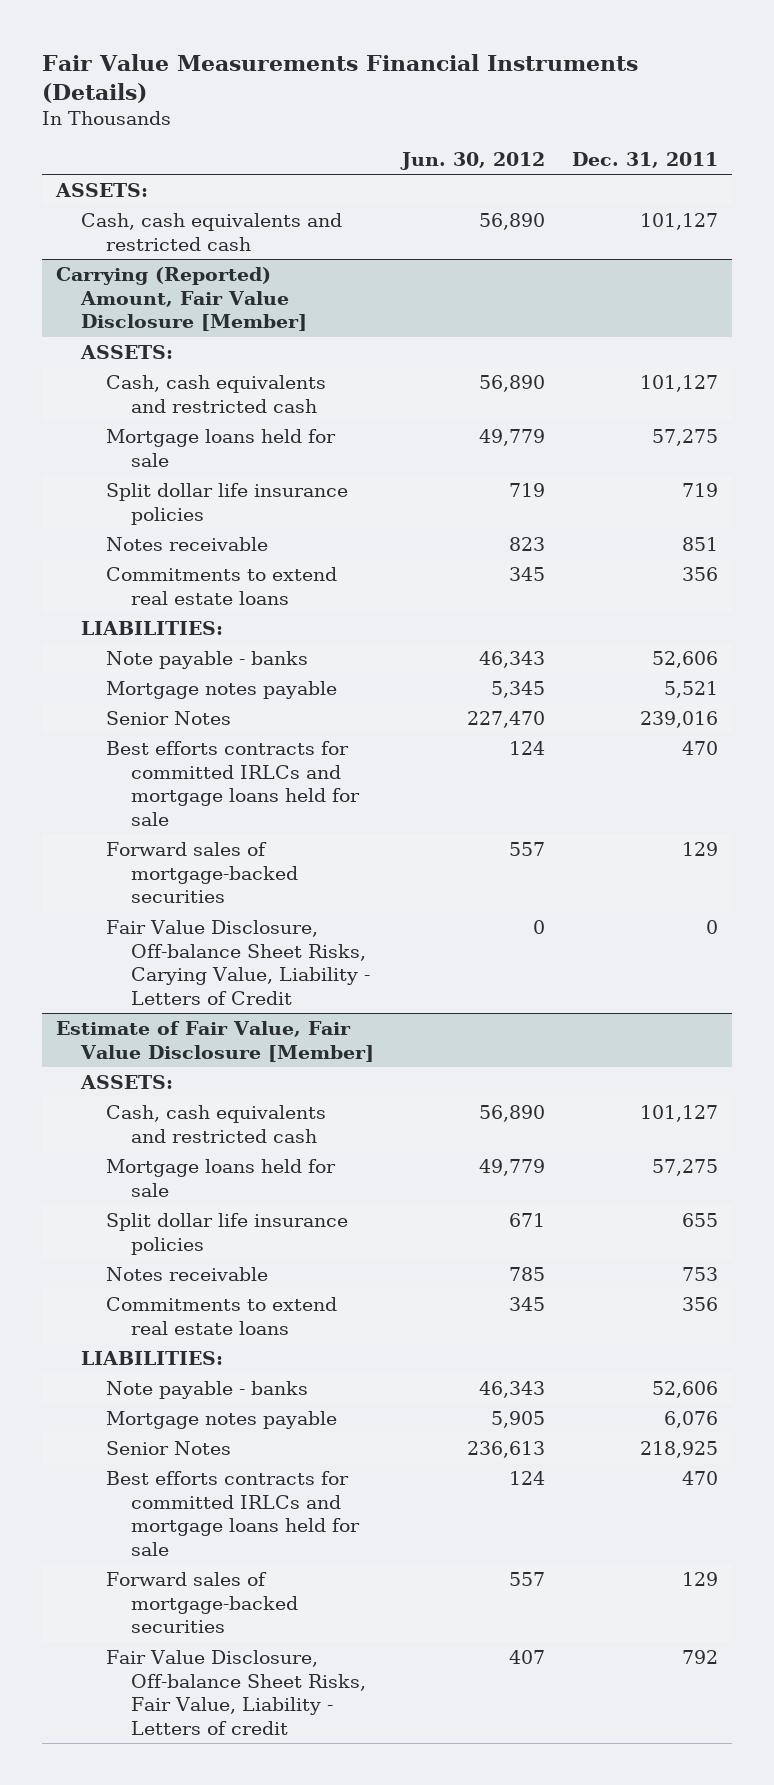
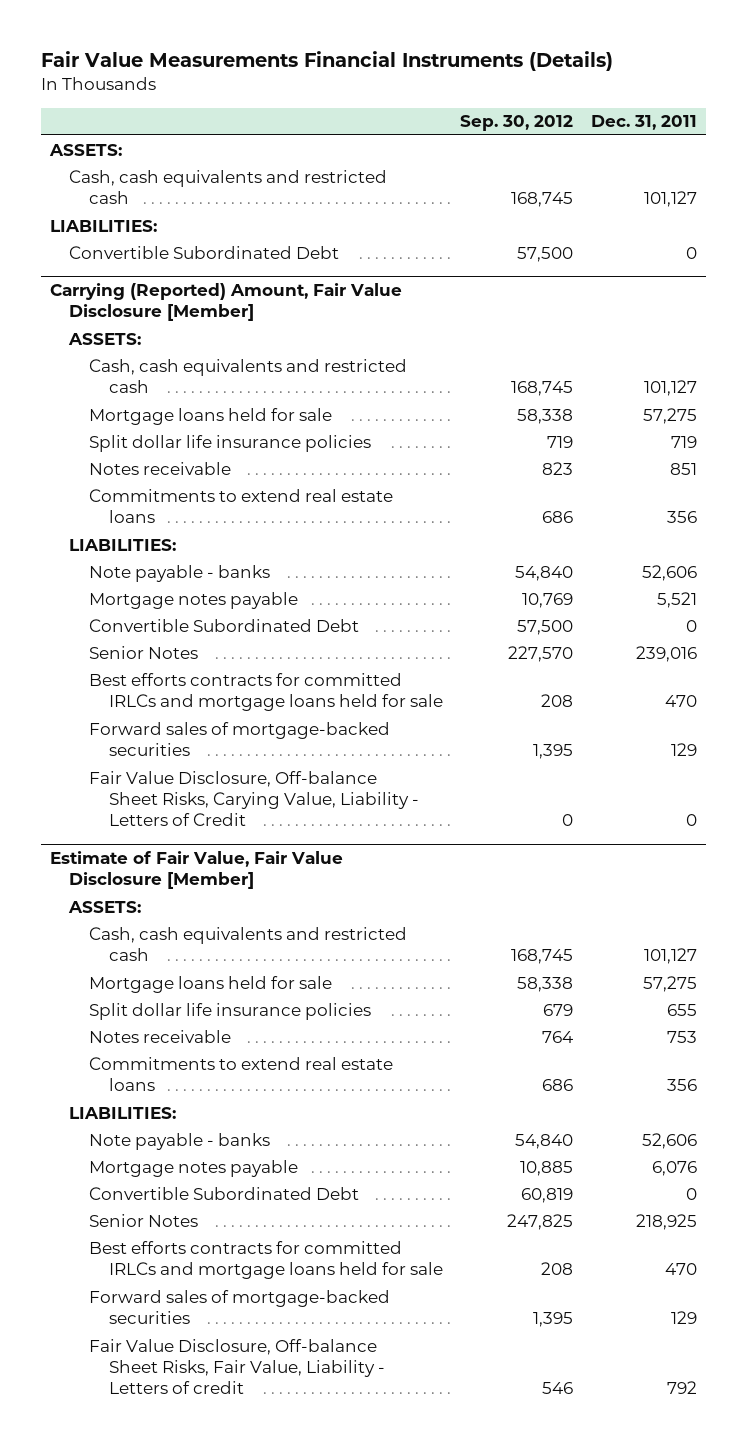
- | Jun. 30, 2012 | Dec. 31, 2011
+ | Sep. 30, 2012 | Dec. 31, 2011
+ LIABILITIES:
+ Convertible Subordinated Debt | 57,500 | 0
@ Carrying (Reported) Amount, Fair Value Disclosure [Member]
+ Convertible Subordinated Debt | 57,500 | 0
@ Estimate of Fair Value, Fair Value Disclosure [Member]
+ Convertible Subordinated Debt | 60,819 | 0

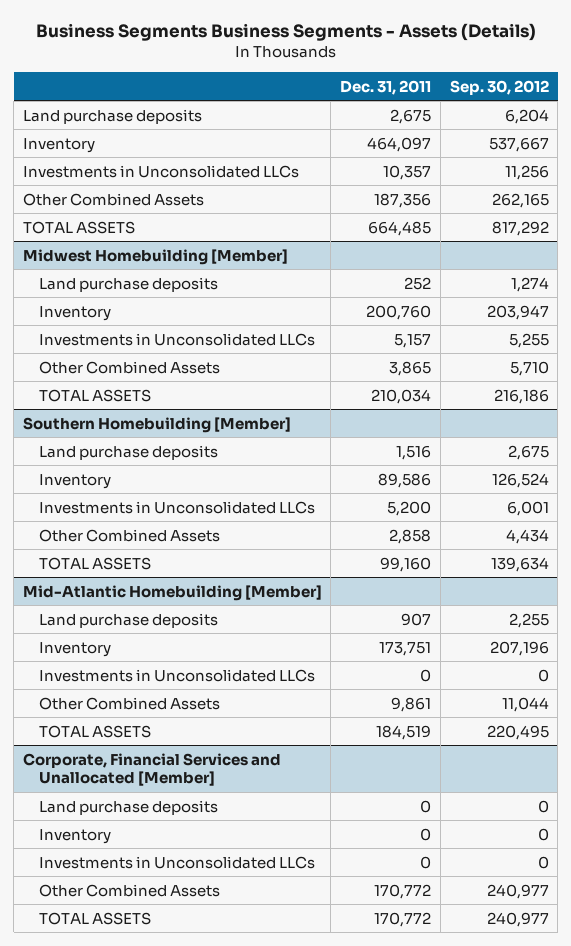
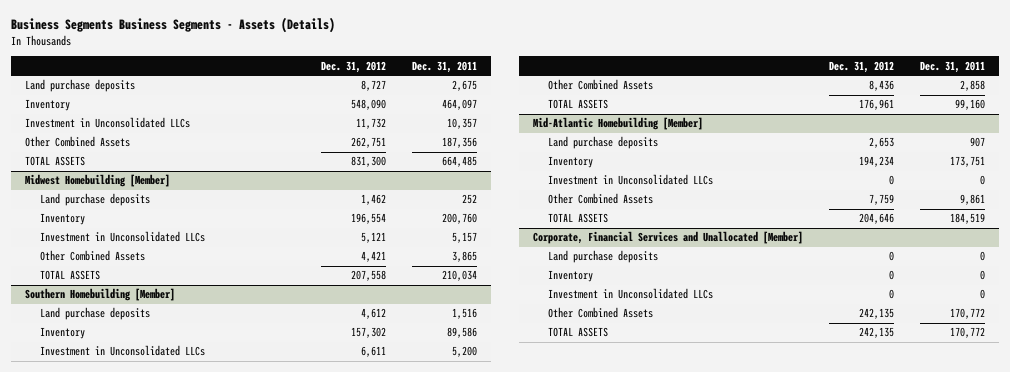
- | Dec. 31, 2011 | Sep. 30, 2012
+ | Dec. 31, 2012 | Dec. 31, 2011
- Investments in Unconsolidated LLCs | 10,357 | 11,256
+ Investment in Unconsolidated LLCs | 11,732 | 10,357
@ Midwest Homebuilding [Member]
- Investments in Unconsolidated LLCs | 5,157 | 5,255
+ Investment in Unconsolidated LLCs | 5,121 | 5,157
@ Southern Homebuilding [Member]
- Investments in Unconsolidated LLCs | 5,200 | 6,001
+ Investment in Unconsolidated LLCs | 6,611 | 5,200
@ Mid-Atlantic Homebuilding [Member]
- Investments in Unconsolidated LLCs | 0 | 0
+ Investment in Unconsolidated LLCs | 0 | 0
@ Corporate, Financial Services and Unallocated [Member]
- Investments in Unconsolidated LLCs | 0 | 0
+ Investment in Unconsolidated LLCs | 0 | 0

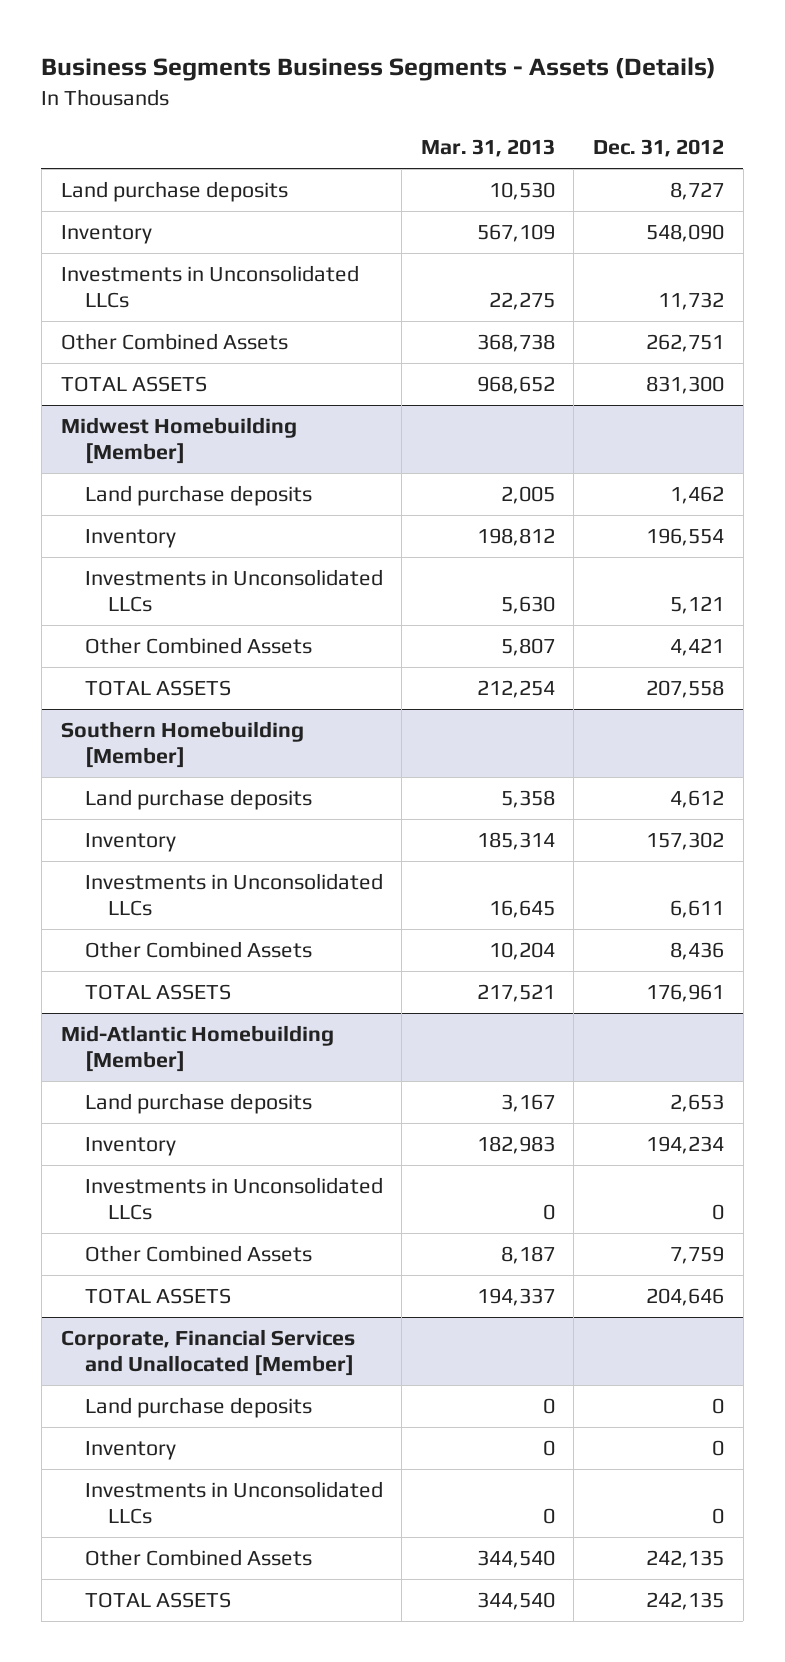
- | Dec. 31, 2012 | Dec. 31, 2011
+ | Mar. 31, 2013 | Dec. 31, 2012
- Investment in Unconsolidated LLCs | 11,732 | 10,357
+ Investments in Unconsolidated LLCs | 22,275 | 11,732
@ Midwest Homebuilding [Member]
- Investment in Unconsolidated LLCs | 5,121 | 5,157
+ Investments in Unconsolidated LLCs | 5,630 | 5,121
@ Southern Homebuilding [Member]
- Investment in Unconsolidated LLCs | 6,611 | 5,200
+ Investments in Unconsolidated LLCs | 16,645 | 6,611
@ Mid-Atlantic Homebuilding [Member]
- Investment in Unconsolidated LLCs | 0 | 0
+ Investments in Unconsolidated LLCs | 0 | 0
@ Corporate, Financial Services and Unallocated [Member]
- Investment in Unconsolidated LLCs | 0 | 0
+ Investments in Unconsolidated LLCs | 0 | 0

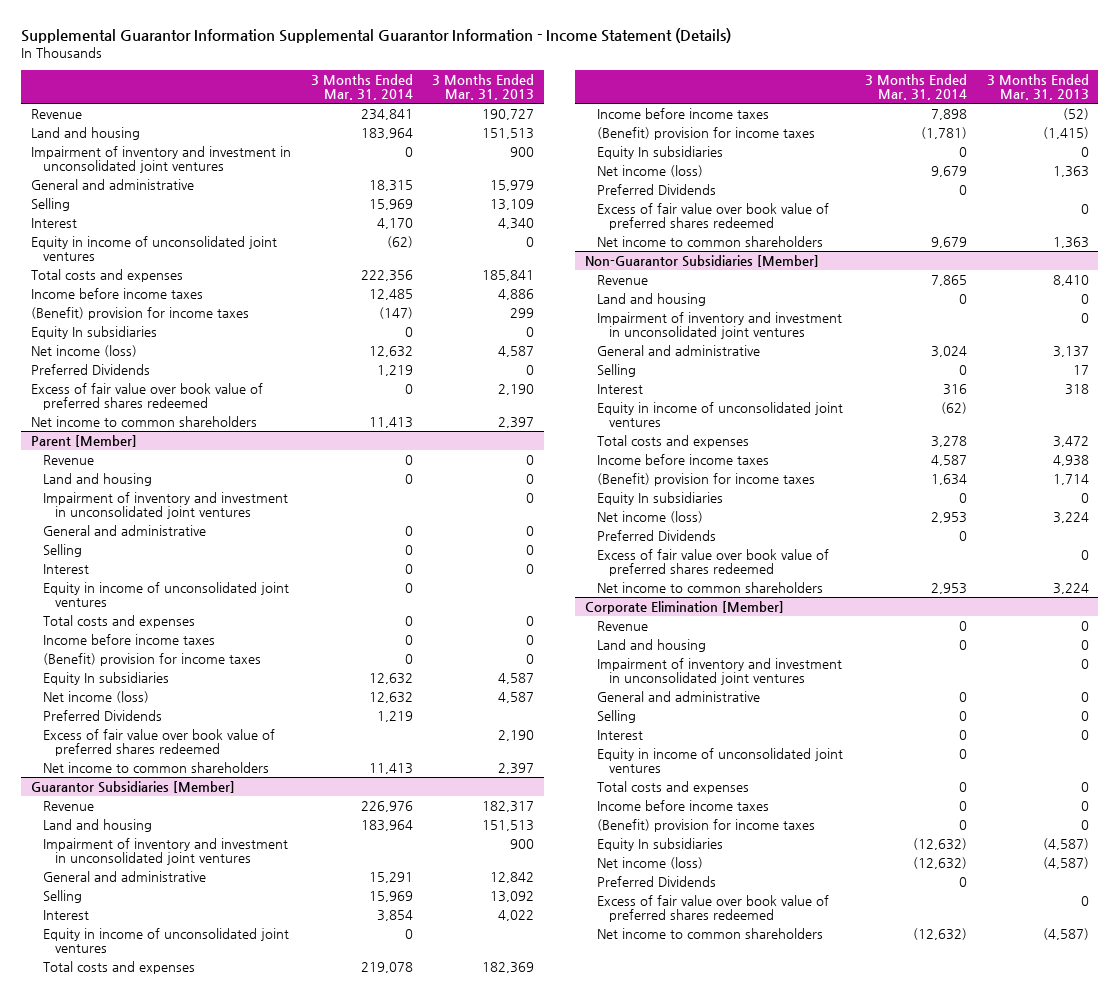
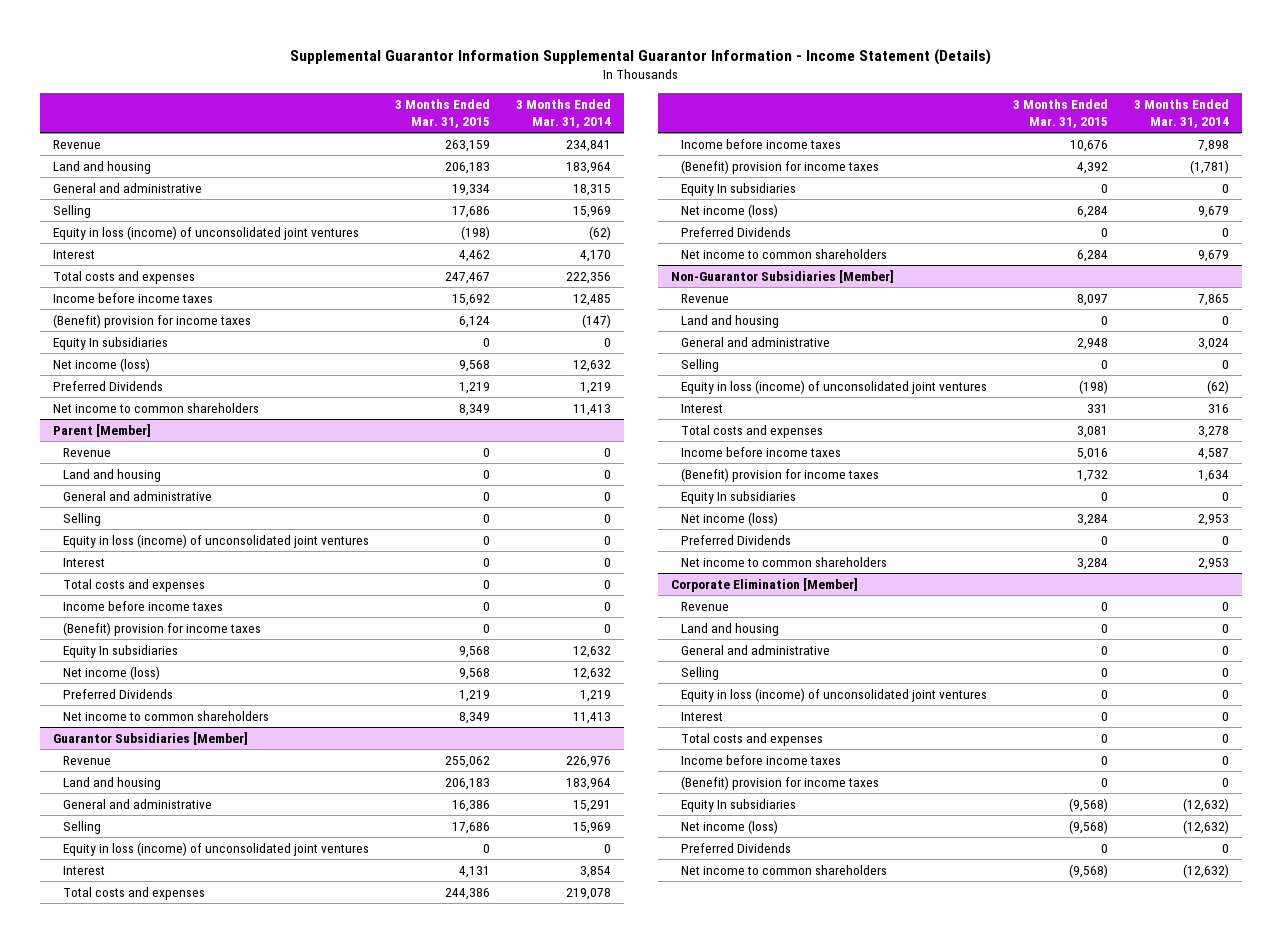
- | 3 Months Ended Mar. 31, 2014 | 3 Months Ended Mar. 31, 2013
+ | 3 Months Ended Mar. 31, 2015 | 3 Months Ended Mar. 31, 2014
- Impairment of inventory and investment in unconsolidated joint ventures | 0 | 900
+ Equity in loss (income) of unconsolidated joint ventures | (198) | (62)
- Equity in income of unconsolidated joint ventures | (62) | 0
- Excess of fair value over book value of preferred shares redeemed | 0 | 2,190
@ Parent [Member]
- Impairment of inventory and investment in unconsolidated joint ventures | | 0
+ Equity in loss (income) of unconsolidated joint ventures | 0 | 0
- Equity in income of unconsolidated joint ventures | 0 |
- Excess of fair value over book value of preferred shares redeemed | | 2,190
@ Guarantor Subsidiaries [Member]
- Impairment of inventory and investment in unconsolidated joint ventures | | 900
+ Equity in loss (income) of unconsolidated joint ventures | 0 | 0
- Equity in income of unconsolidated joint ventures | 0 |
- Excess of fair value over book value of preferred shares redeemed | | 0
@ Non-Guarantor Subsidiaries [Member]
- Impairment of inventory and investment in unconsolidated joint ventures | | 0
+ Equity in loss (income) of unconsolidated joint ventures | (198) | (62)
- Equity in income of unconsolidated joint ventures | (62) |
- Excess of fair value over book value of preferred shares redeemed | | 0
@ Corporate Elimination [Member]
- Impairment of inventory and investment in unconsolidated joint ventures | | 0
+ Equity in loss (income) of unconsolidated joint ventures | 0 | 0
- Equity in income of unconsolidated joint ventures | 0 |
- Excess of fair value over book value of preferred shares redeemed | | 0

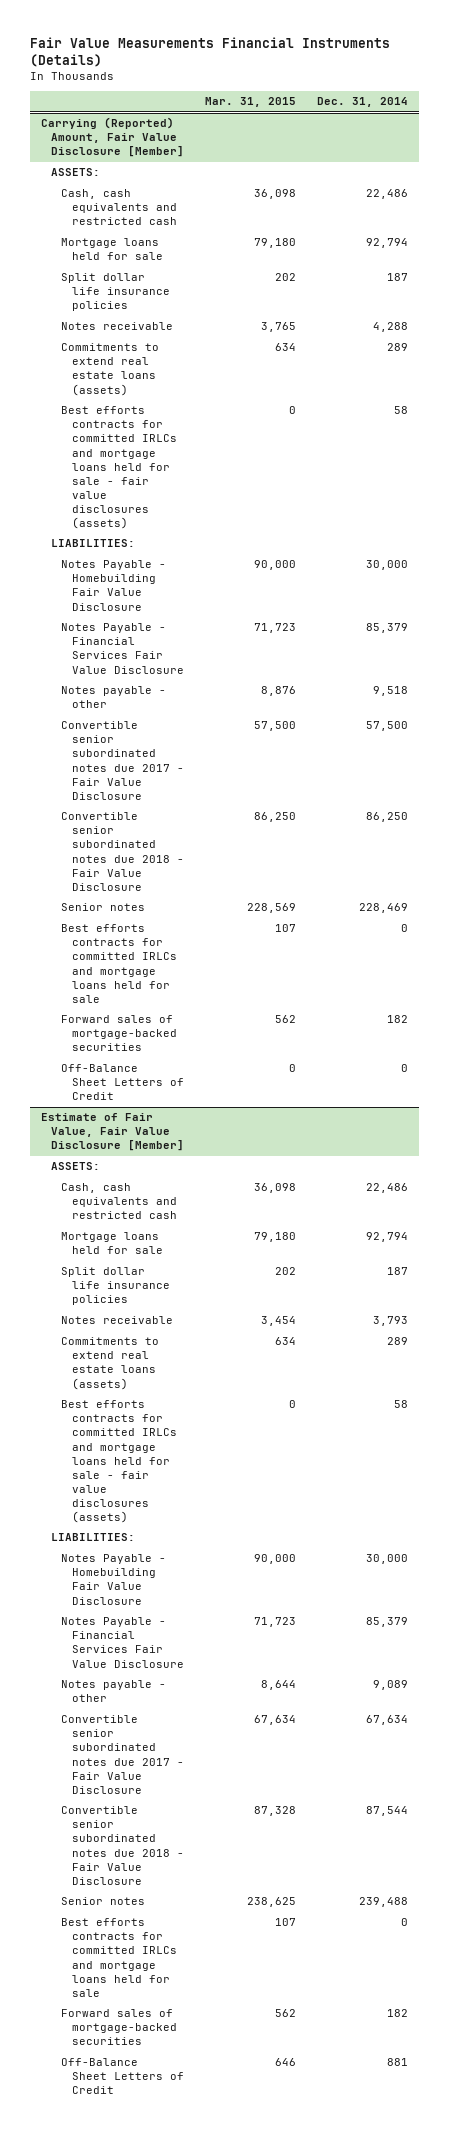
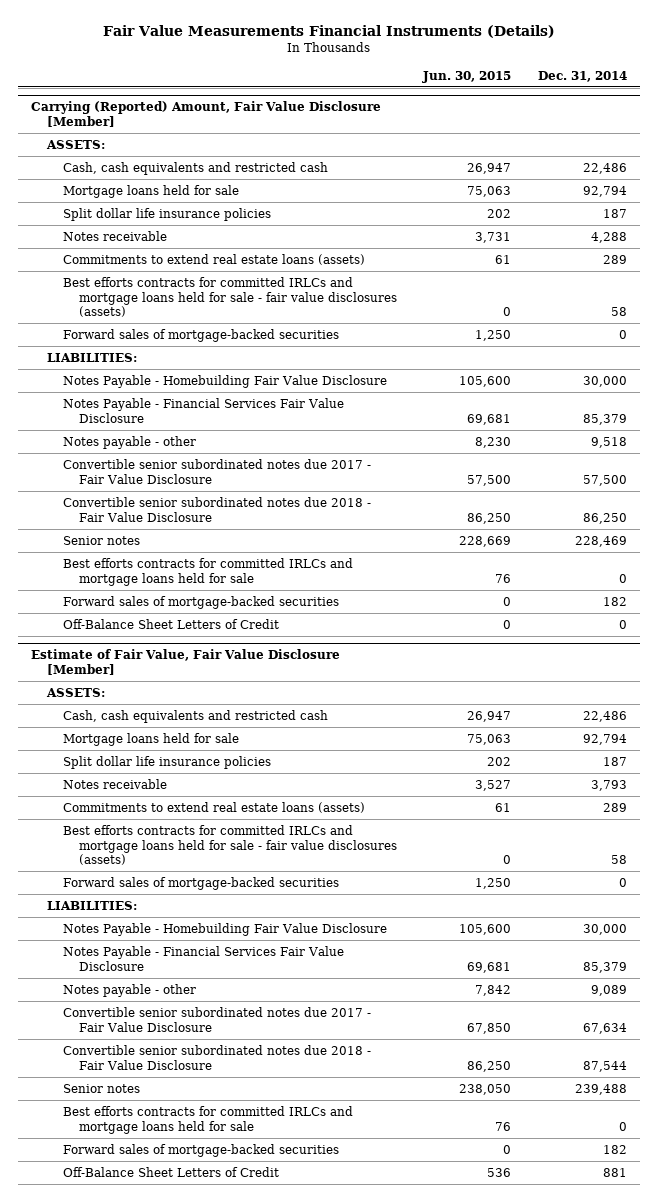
- | Mar. 31, 2015 | Dec. 31, 2014
+ | Jun. 30, 2015 | Dec. 31, 2014
@ Carrying (Reported) Amount, Fair Value Disclosure [Member]
+ Forward sales of mortgage-backed securities | 1,250 | 0
@ Estimate of Fair Value, Fair Value Disclosure [Member]
+ Forward sales of mortgage-backed securities | 1,250 | 0

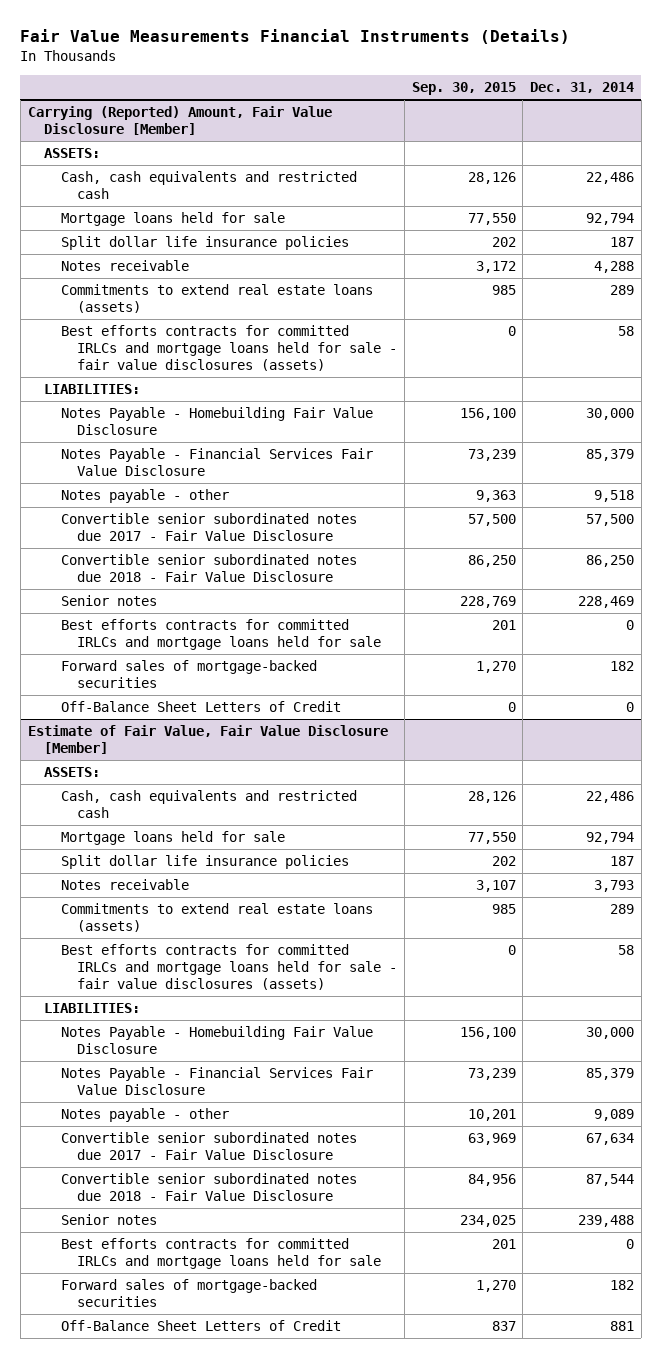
- | Jun. 30, 2015 | Dec. 31, 2014
+ | Sep. 30, 2015 | Dec. 31, 2014
@ Carrying (Reported) Amount, Fair Value Disclosure [Member]
- Forward sales of mortgage-backed securities | 1,250 | 0
@ Estimate of Fair Value, Fair Value Disclosure [Member]
- Forward sales of mortgage-backed securities | 1,250 | 0

